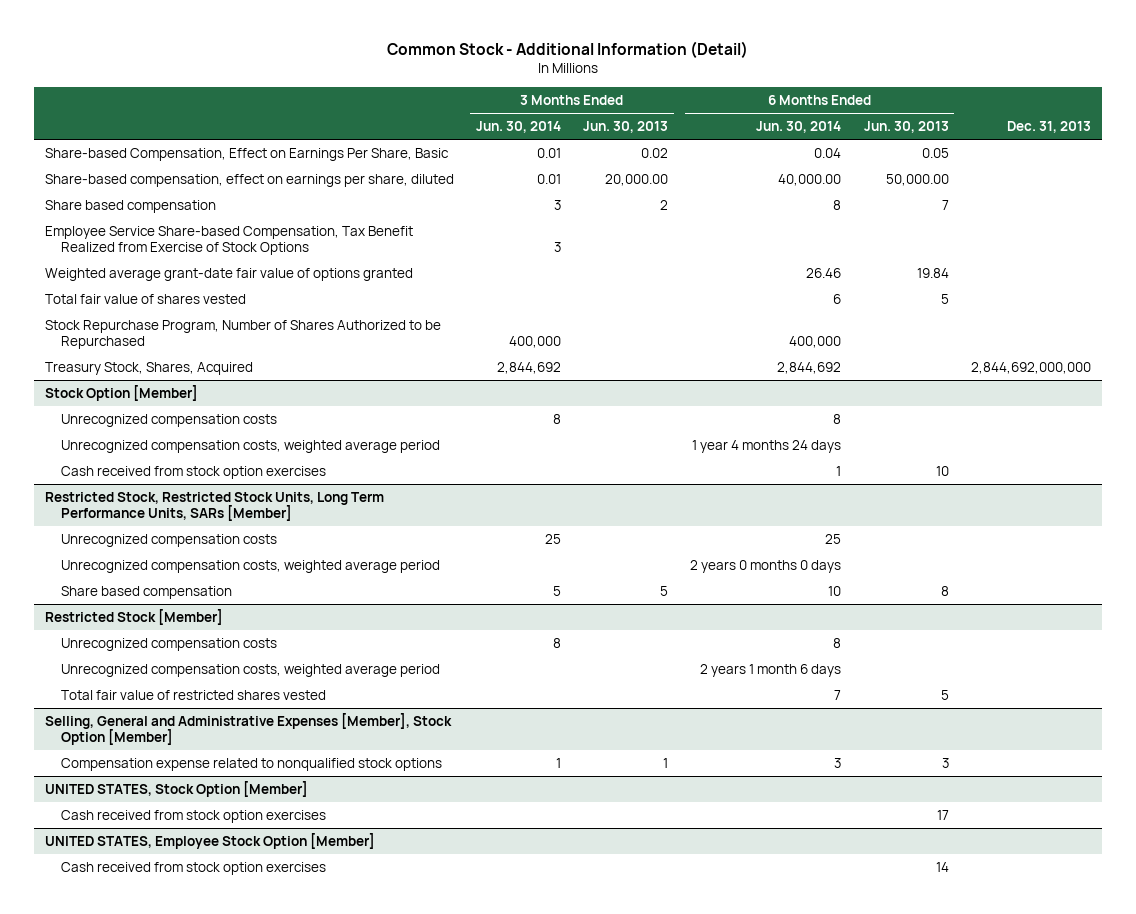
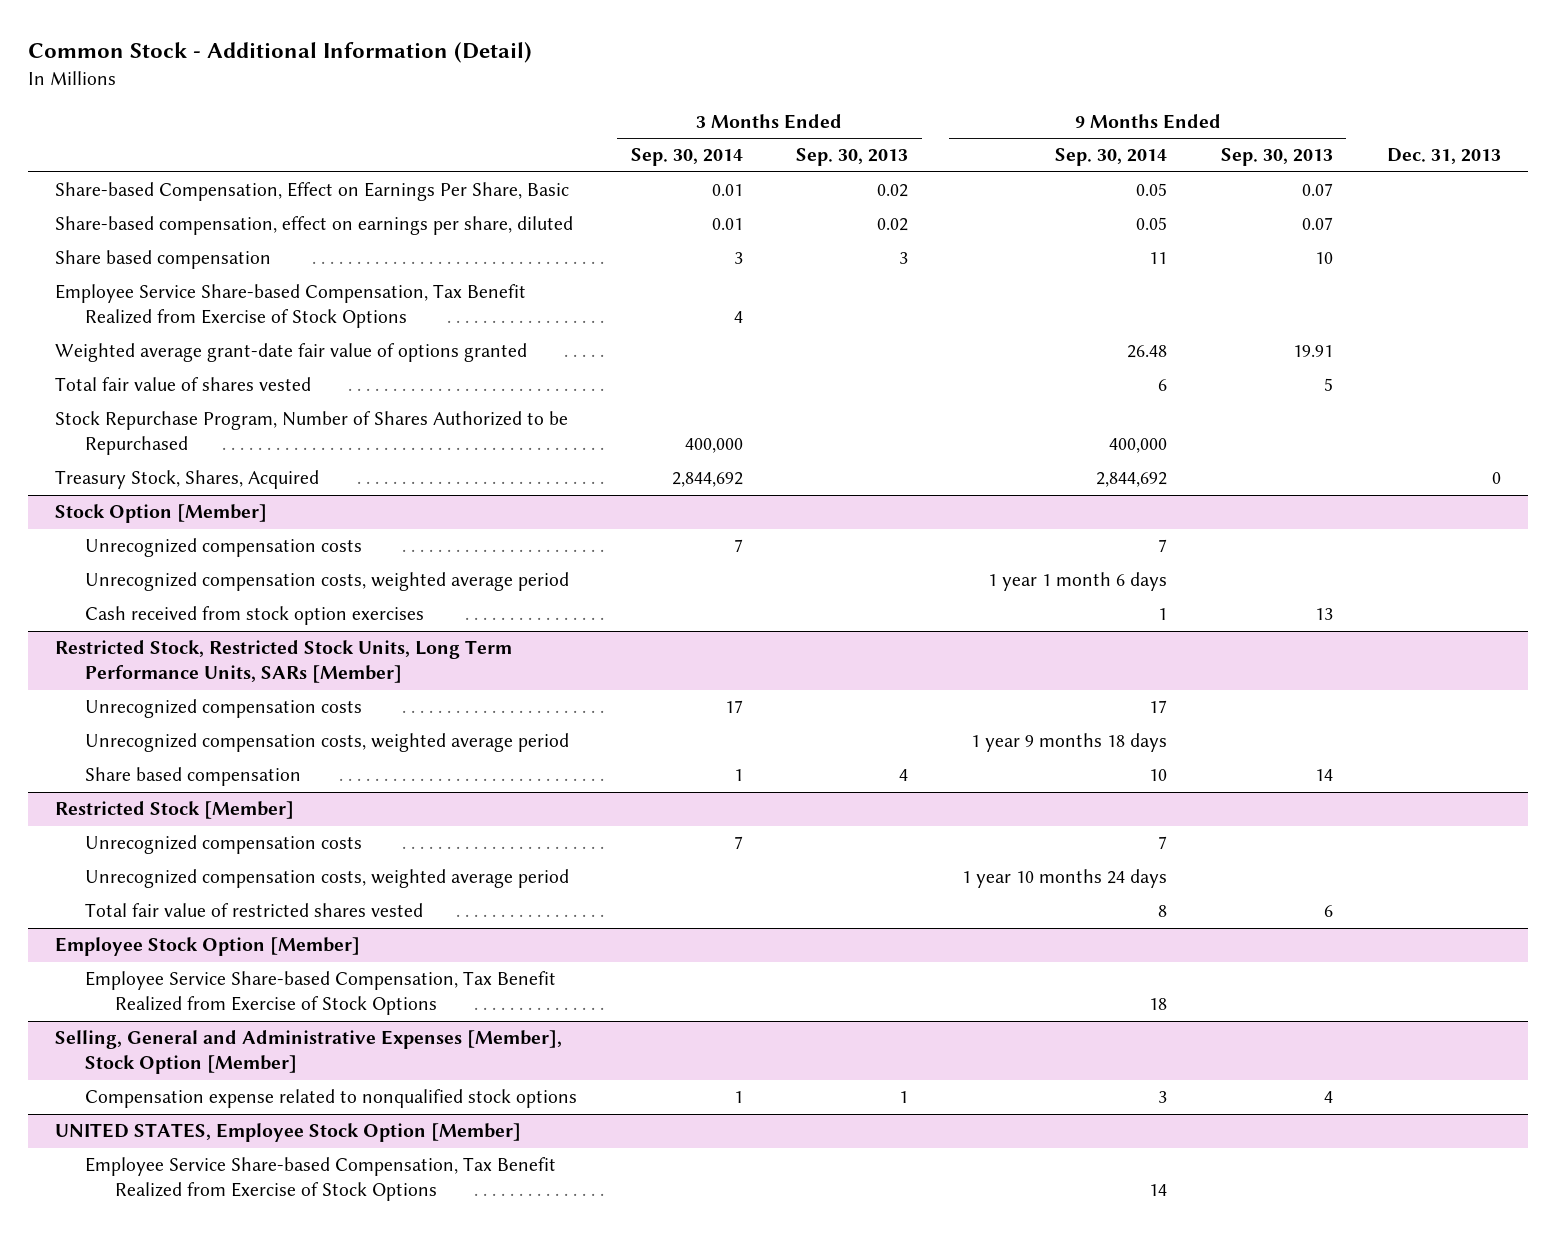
- | 3 Months Ended Jun. 30, 2014 | 3 Months Ended Jun. 30, 2013 | 6 Months Ended Jun. 30, 2014 | 6 Months Ended Jun. 30, 2013 | Dec. 31, 2013
+ | 3 Months Ended Sep. 30, 2014 | 3 Months Ended Sep. 30, 2013 | 9 Months Ended Sep. 30, 2014 | 9 Months Ended Sep. 30, 2013 | Dec. 31, 2013
- Treasury Stock, Shares, Acquired | 2,844,692 | | 2,844,692 | | 2,844,692,000,000
+ Treasury Stock, Shares, Acquired | 2,844,692 | | 2,844,692 | | 0
+ Employee Stock Option [Member]
+ Employee Service Share-based Compensation, Tax Benefit Realized from Exercise of Stock Options | | | 18 | |
- UNITED STATES, Stock Option [Member]
- Cash received from stock option exercises | | | | 17 |
@ UNITED STATES, Employee Stock Option [Member]
- Cash received from stock option exercises | | | | 14 |
+ Employee Service Share-based Compensation, Tax Benefit Realized from Exercise of Stock Options | | | 14 | |

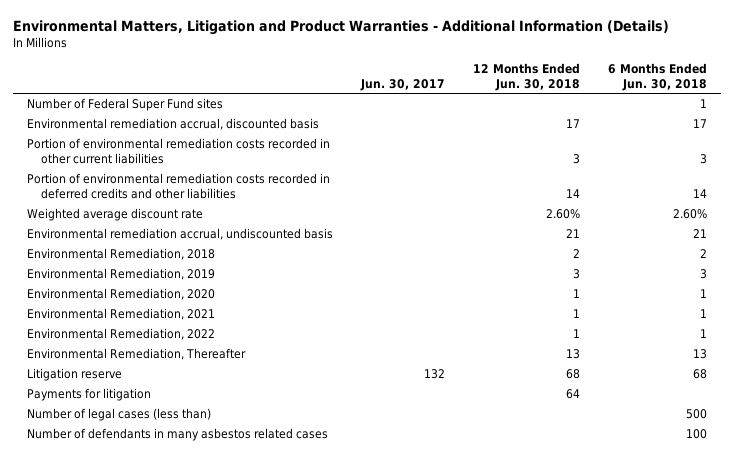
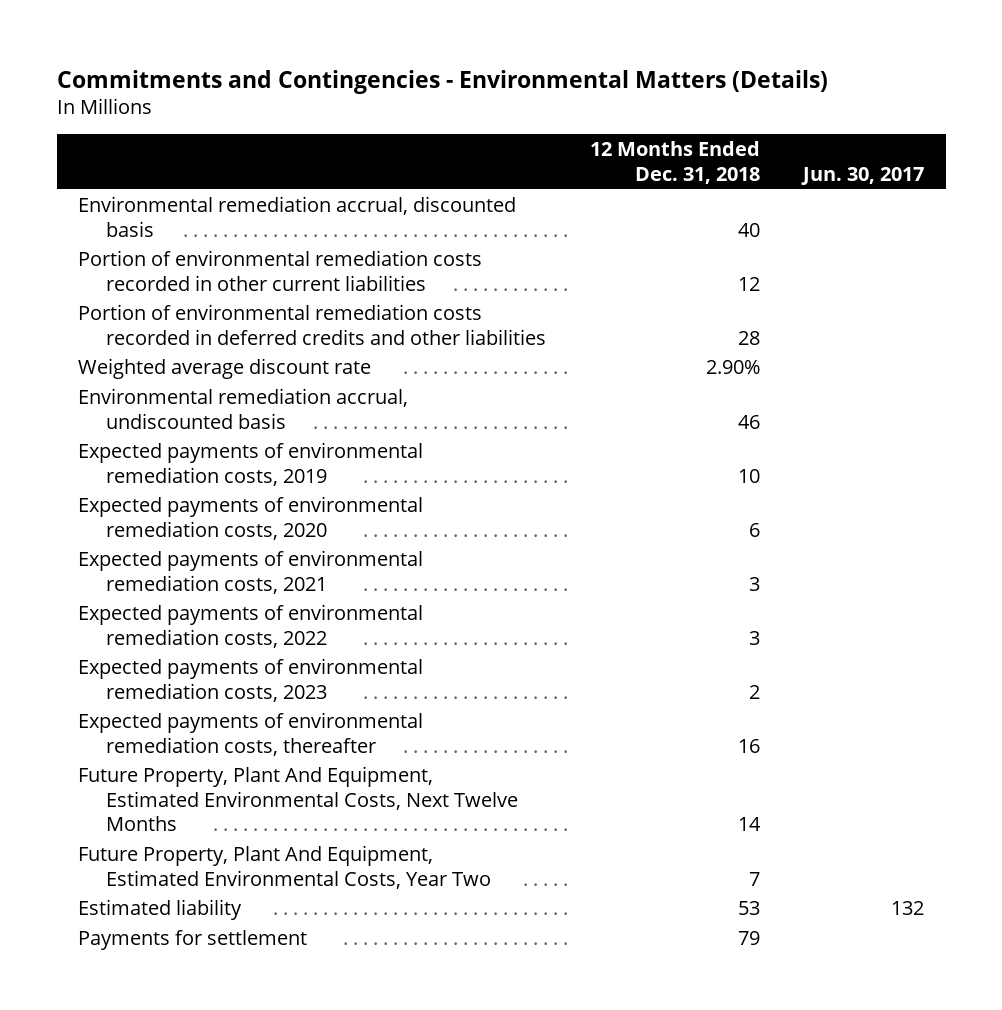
- Environmental Matters, Litigation and Product Warranties - Additional Information (Details)
+ Commitments and Contingencies - Environmental Matters (Details)
- | Jun. 30, 2017 | 12 Months Ended Jun. 30, 2018 | 6 Months Ended Jun. 30, 2018
+ | 12 Months Ended Dec. 31, 2018 | Jun. 30, 2017
- Number of Federal Super Fund sites | | | 1
- Environmental Remediation, 2018 | | 2 | 2
- Environmental Remediation, 2019 | | 3 | 3
- Environmental Remediation, 2020 | | 1 | 1
- Environmental Remediation, 2021 | | 1 | 1
- Environmental Remediation, 2022 | | 1 | 1
- Environmental Remediation, Thereafter | | 13 | 13
- Litigation reserve | 132 | 68 | 68
- Payments for litigation | | 64 |
- Number of legal cases (less than) | | | 500
- Number of defendants in many asbestos related cases | | | 100
+ Expected payments of environmental remediation costs, 2019 | 10 |
+ Expected payments of environmental remediation costs, 2020 | 6 |
+ Expected payments of environmental remediation costs, 2021 | 3 |
+ Expected payments of environmental remediation costs, 2022 | 3 |
+ Expected payments of environmental remediation costs, 2023 | 2 |
+ Expected payments of environmental remediation costs, thereafter | 16 |
+ Future Property, Plant And Equipment, Estimated Environmental Costs, Next Twelve Months | 14 |
+ Future Property, Plant And Equipment, Estimated Environmental Costs, Year Two | 7 |
+ Estimated liability | 53 | 132
+ Payments for settlement | 79 |

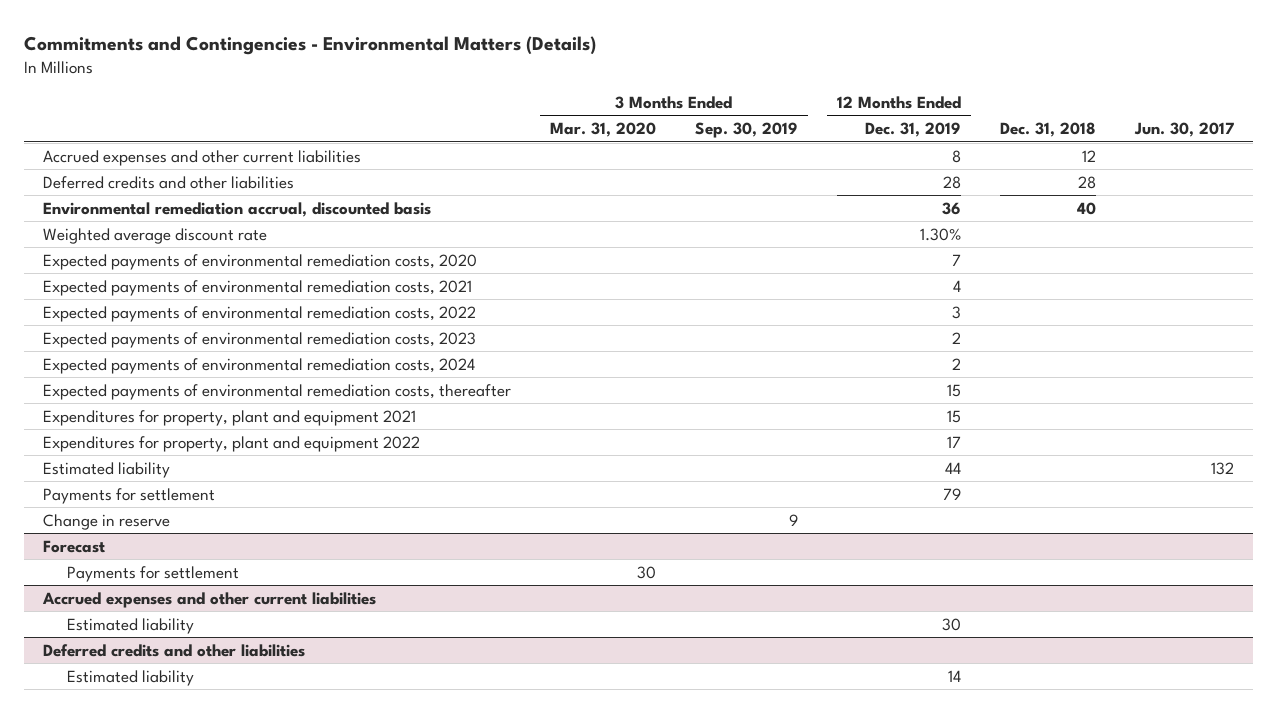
- | 12 Months Ended Dec. 31, 2018 | Jun. 30, 2017
+ | 3 Months Ended Mar. 31, 2020 | 3 Months Ended Sep. 30, 2019 | 12 Months Ended Dec. 31, 2019 | Dec. 31, 2018 | Jun. 30, 2017
+ Accrued expenses and other current liabilities | | | 8 | 12 |
+ Deferred credits and other liabilities | | | 28 | 28 |
- Portion of environmental remediation costs recorded in other current liabilities | 12 |
- Portion of environmental remediation costs recorded in deferred credits and other liabilities | 28 |
- Environmental remediation accrual, undiscounted basis | 46 |
- Expected payments of environmental remediation costs, 2019 | 10 |
+ Expected payments of environmental remediation costs, 2024 | | | 2 | |
- Future Property, Plant And Equipment, Estimated Environmental Costs, Next Twelve Months | 14 |
- Future Property, Plant And Equipment, Estimated Environmental Costs, Year Two | 7 |
+ Expenditures for property, plant and equipment 2021 | | | 15 | |
+ Expenditures for property, plant and equipment 2022 | | | 17 | |
+ Change in reserve | | 9 | | |
+ Forecast
+ Payments for settlement | 30 | | | |
+ Accrued expenses and other current liabilities
+ Estimated liability | | | 30 | |
+ Deferred credits and other liabilities
+ Estimated liability | | | 14 | |

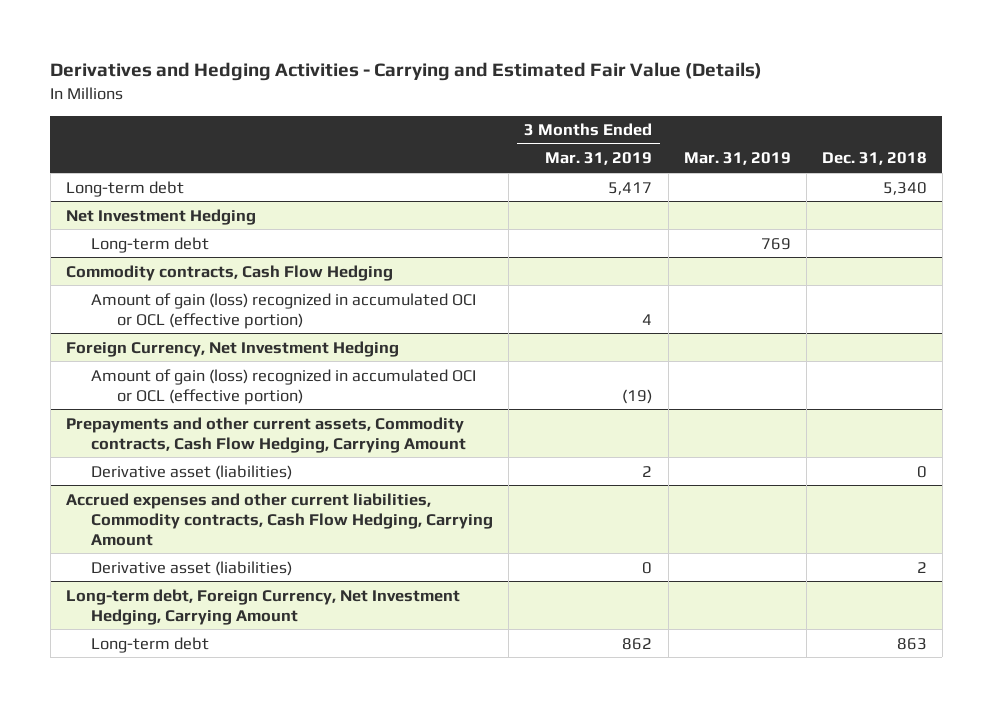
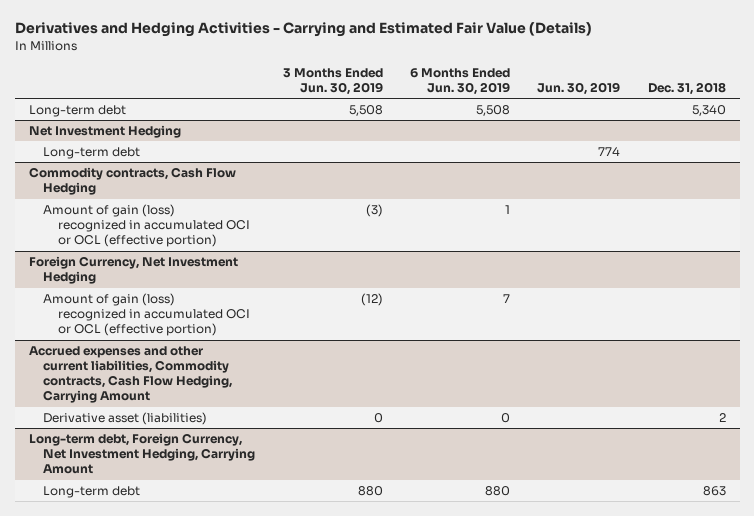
- | 3 Months Ended Mar. 31, 2019 | Mar. 31, 2019 | Dec. 31, 2018
+ | 3 Months Ended Jun. 30, 2019 | 6 Months Ended Jun. 30, 2019 | Jun. 30, 2019 | Dec. 31, 2018
- Prepayments and other current assets, Commodity contracts, Cash Flow Hedging, Carrying Amount
- Derivative asset (liabilities) | 2 | | 0

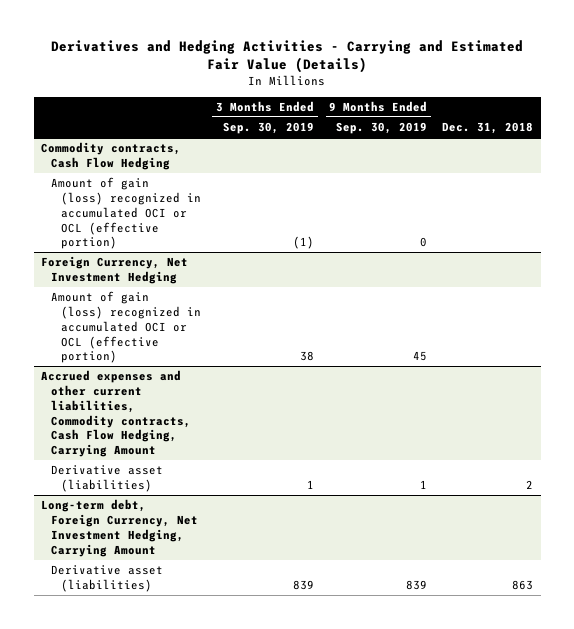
- | 3 Months Ended Jun. 30, 2019 | 6 Months Ended Jun. 30, 2019 | Jun. 30, 2019 | Dec. 31, 2018
+ | 3 Months Ended Sep. 30, 2019 | 9 Months Ended Sep. 30, 2019 | Dec. 31, 2018
- Long-term debt | 5,508 | 5,508 | | 5,340
- Net Investment Hedging
- Long-term debt | | | 774 |
@ Long-term debt, Foreign Currency, Net Investment Hedging, Carrying Amount
- Long-term debt | 880 | 880 | | 863
+ Derivative asset (liabilities) | 839 | 839 | 863

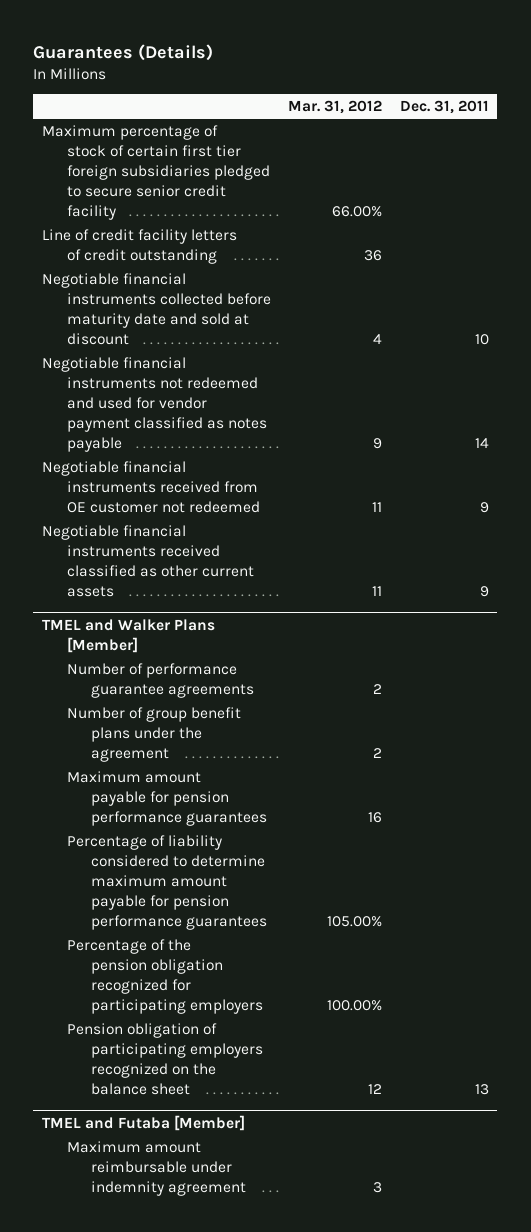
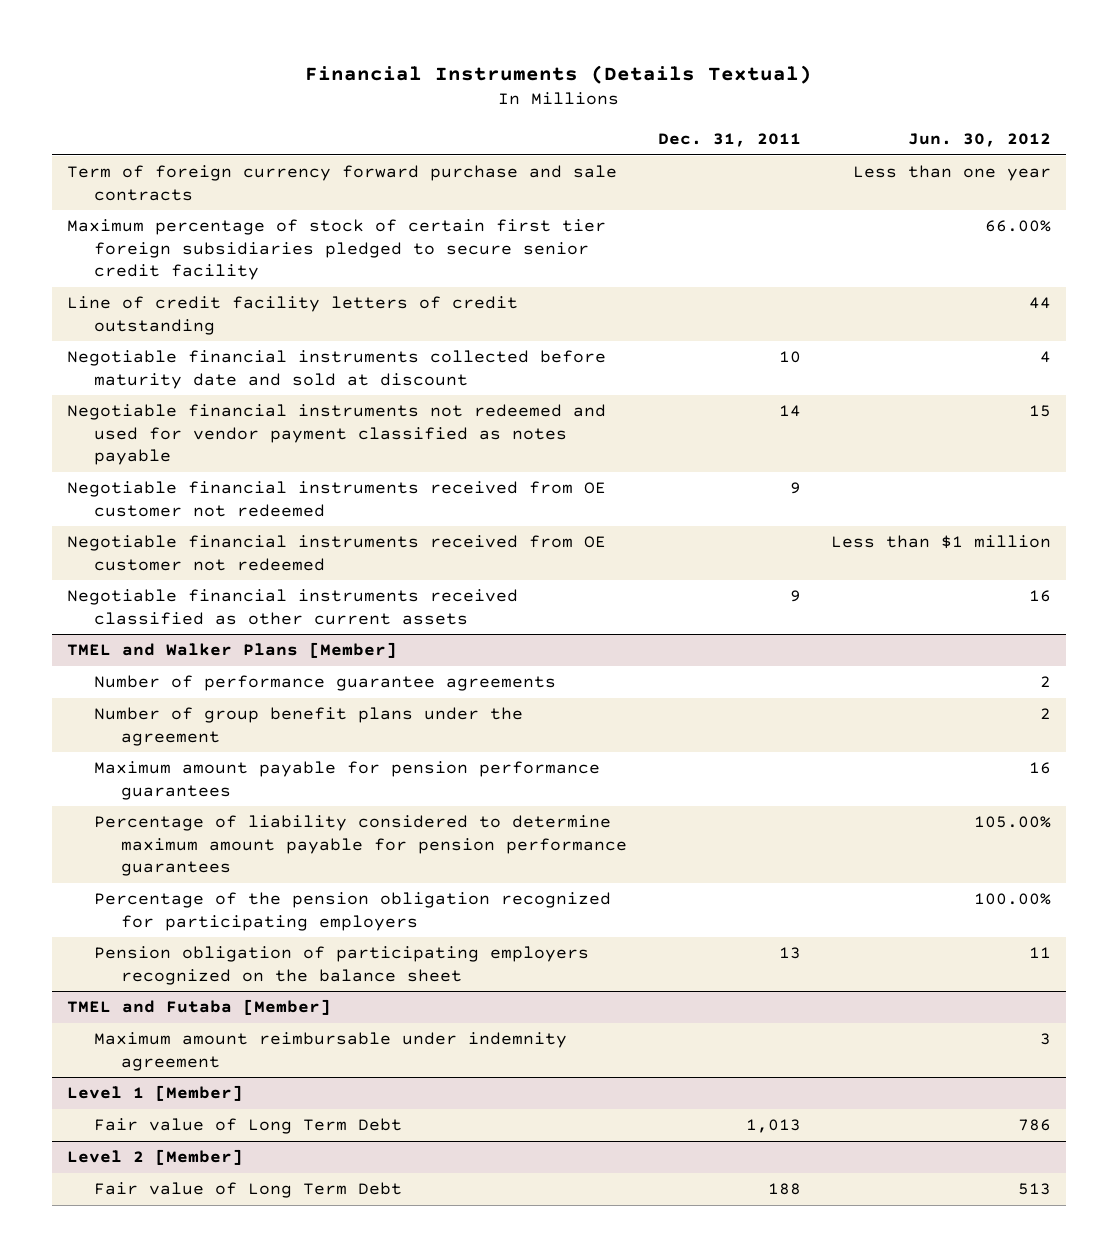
- Guarantees (Details)
+ Financial Instruments (Details Textual)
- | Mar. 31, 2012 | Dec. 31, 2011
+ | Dec. 31, 2011 | Jun. 30, 2012
+ Term of foreign currency forward purchase and sale contracts | | Less than one year
+ Negotiable financial instruments received from OE customer not redeemed | | Less than $1 million
+ Level 1 [Member]
+ Fair value of Long Term Debt | 1,013 | 786
+ Level 2 [Member]
+ Fair value of Long Term Debt | 188 | 513

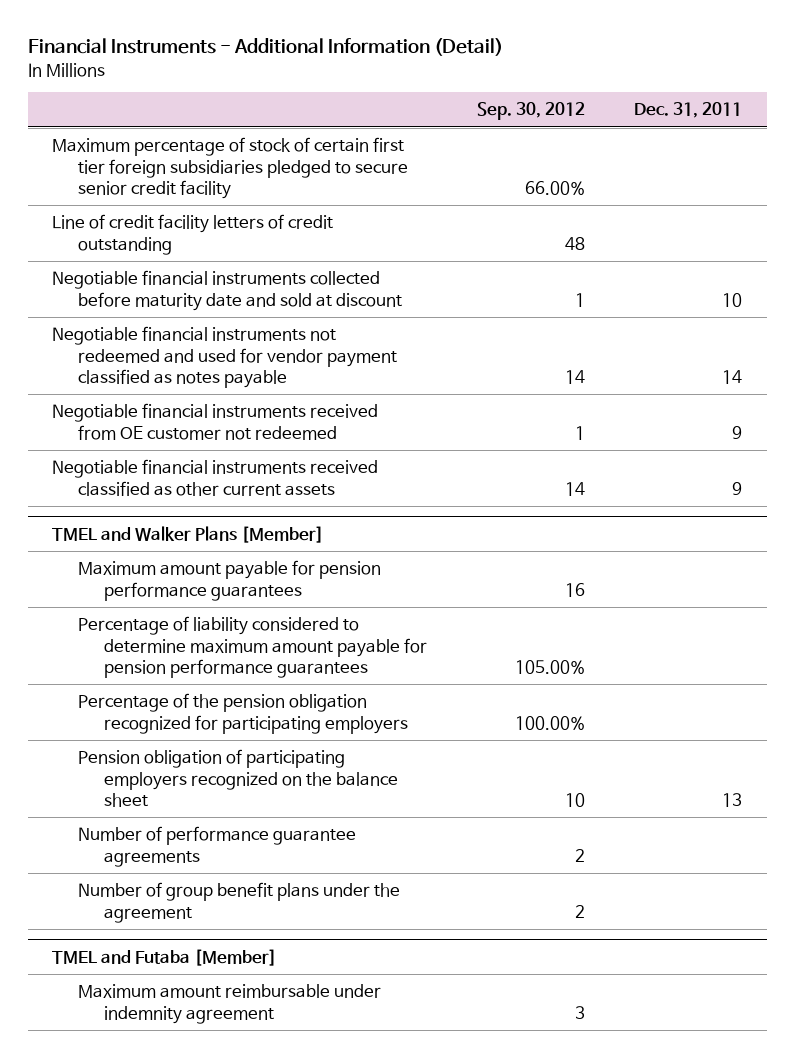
- Financial Instruments (Details Textual)
+ Financial Instruments - Additional Information (Detail)
- | Dec. 31, 2011 | Jun. 30, 2012
+ | Sep. 30, 2012 | Dec. 31, 2011
- Term of foreign currency forward purchase and sale contracts | | Less than one year
- Negotiable financial instruments received from OE customer not redeemed | | Less than $1 million
@ TMEL and Walker Plans [Member]
moved down: Number of performance guarantee agreements | 2 |
moved down: Number of group benefit plans under the agreement | 2 |
- Level 1 [Member]
- Fair value of Long Term Debt | 1,013 | 786
- Level 2 [Member]
- Fair value of Long Term Debt | 188 | 513

